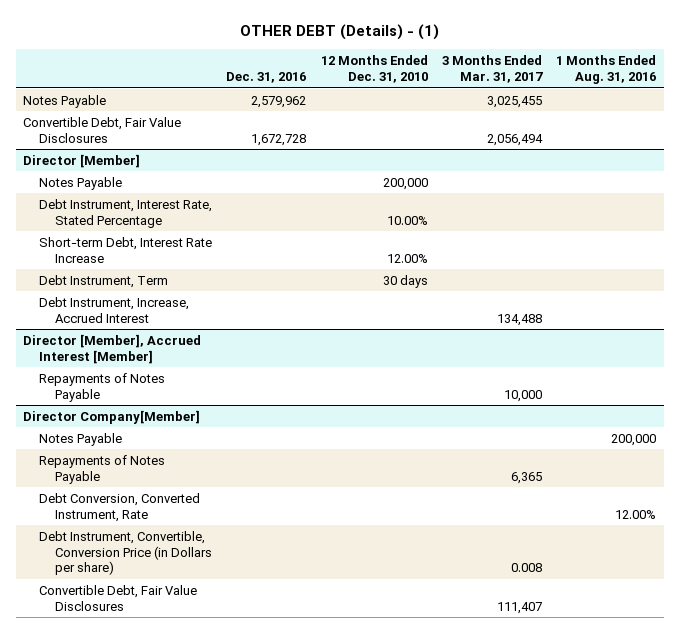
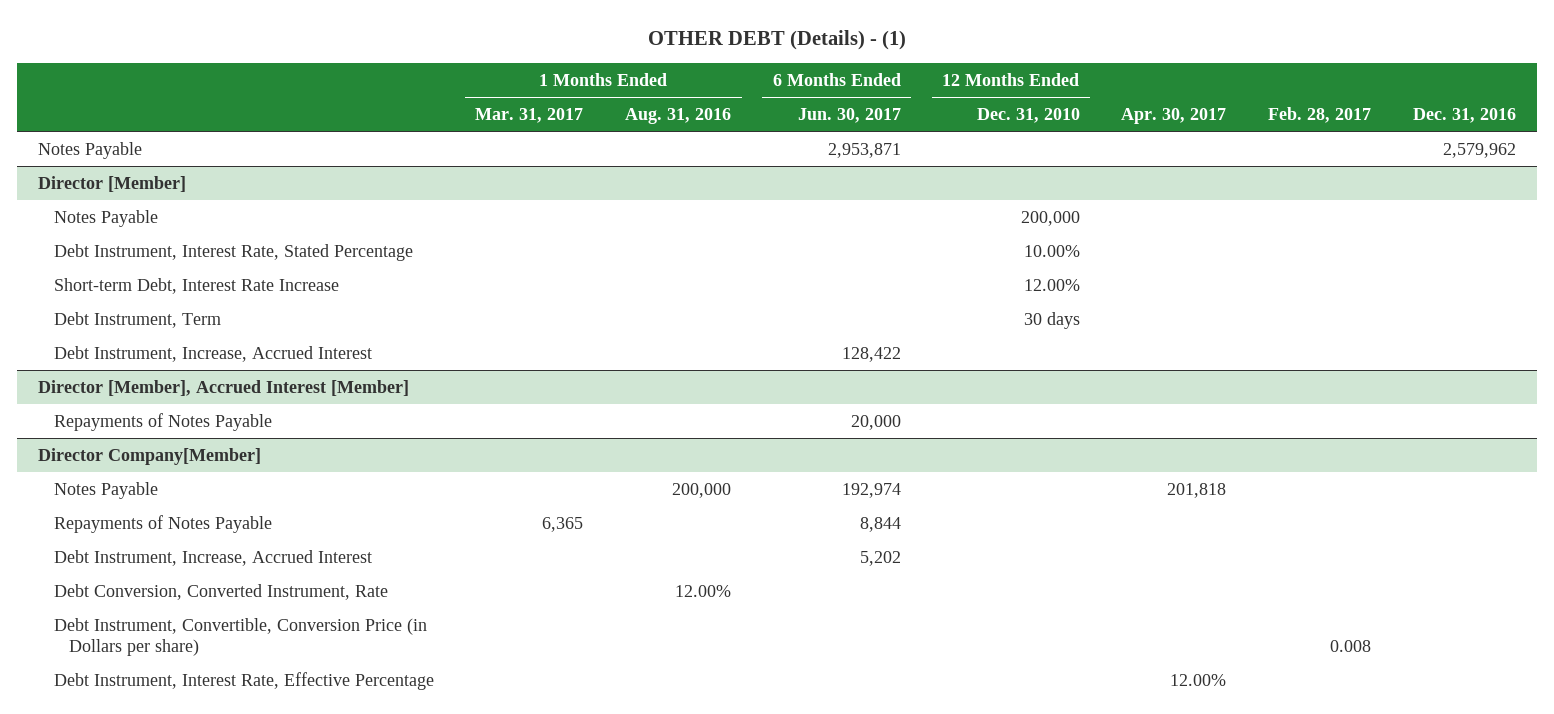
- | Dec. 31, 2016 | 12 Months Ended Dec. 31, 2010 | 3 Months Ended Mar. 31, 2017 | 1 Months Ended Aug. 31, 2016
+ | 1 Months Ended Mar. 31, 2017 | 1 Months Ended Aug. 31, 2016 | 6 Months Ended Jun. 30, 2017 | 12 Months Ended Dec. 31, 2010 | Apr. 30, 2017 | Feb. 28, 2017 | Dec. 31, 2016
- Convertible Debt, Fair Value Disclosures | 1,672,728 | | 2,056,494 |
@ Director Company[Member]
+ Debt Instrument, Increase, Accrued Interest | | | 5,202 | | | |
- Convertible Debt, Fair Value Disclosures | | | 111,407 |
+ Debt Instrument, Interest Rate, Effective Percentage | | | | | 12.00% | |

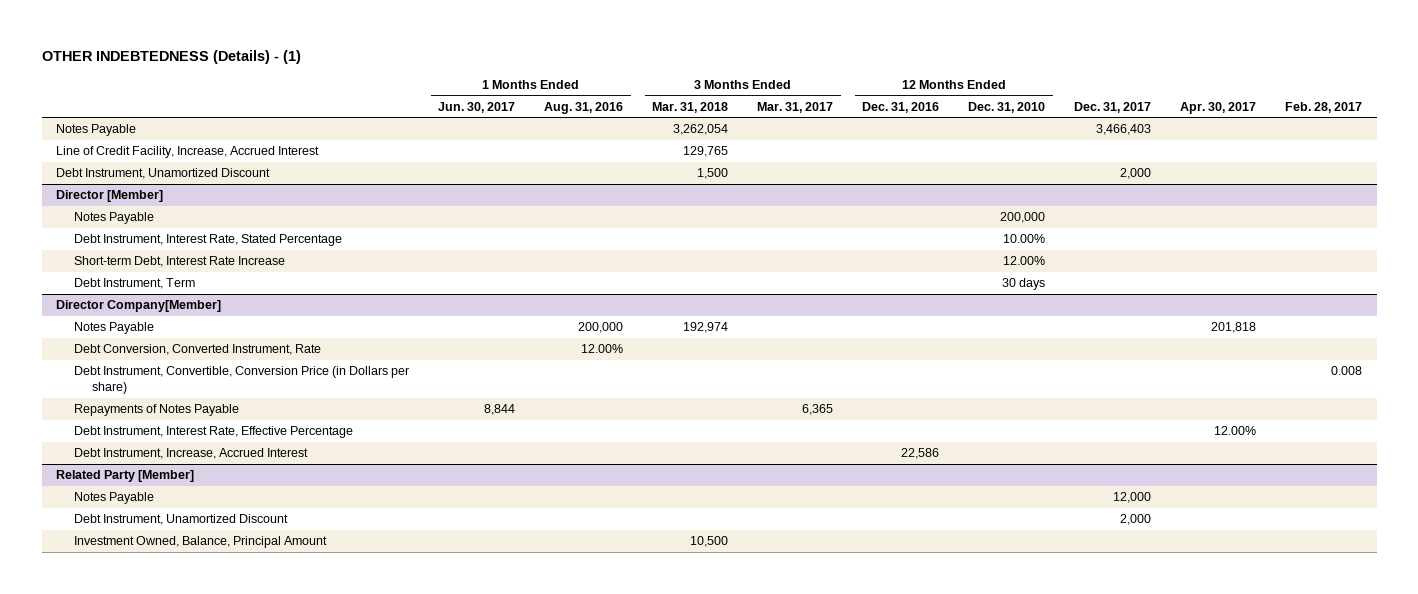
- OTHER DEBT (Details) - (1)
+ OTHER INDEBTEDNESS (Details) - (1)
- | 1 Months Ended Mar. 31, 2017 | 1 Months Ended Aug. 31, 2016 | 6 Months Ended Jun. 30, 2017 | 12 Months Ended Dec. 31, 2010 | Apr. 30, 2017 | Feb. 28, 2017 | Dec. 31, 2016
+ | 1 Months Ended Jun. 30, 2017 | 1 Months Ended Aug. 31, 2016 | 3 Months Ended Mar. 31, 2018 | 3 Months Ended Mar. 31, 2017 | 12 Months Ended Dec. 31, 2016 | 12 Months Ended Dec. 31, 2010 | Dec. 31, 2017 | Apr. 30, 2017 | Feb. 28, 2017
+ Line of Credit Facility, Increase, Accrued Interest | | | 129,765 | | | | | |
+ Debt Instrument, Unamortized Discount | | | 1,500 | | | | 2,000 | |
@ Director [Member]
- Debt Instrument, Increase, Accrued Interest | | | 128,422 | | | |
- Director [Member], Accrued Interest [Member]
- Repayments of Notes Payable | | | 20,000 | | | |
@ Director Company[Member]
moved down: Repayments of Notes Payable | 8,844 | | | 6,365 | | | | |
moved down: Debt Instrument, Increase, Accrued Interest | | | | | 22,586 | | | |
+ Related Party [Member]
+ Notes Payable | | | | | | | 12,000 | |
+ Debt Instrument, Unamortized Discount | | | | | | | 2,000 | |
+ Investment Owned, Balance, Principal Amount | | | 10,500 | | | | | |

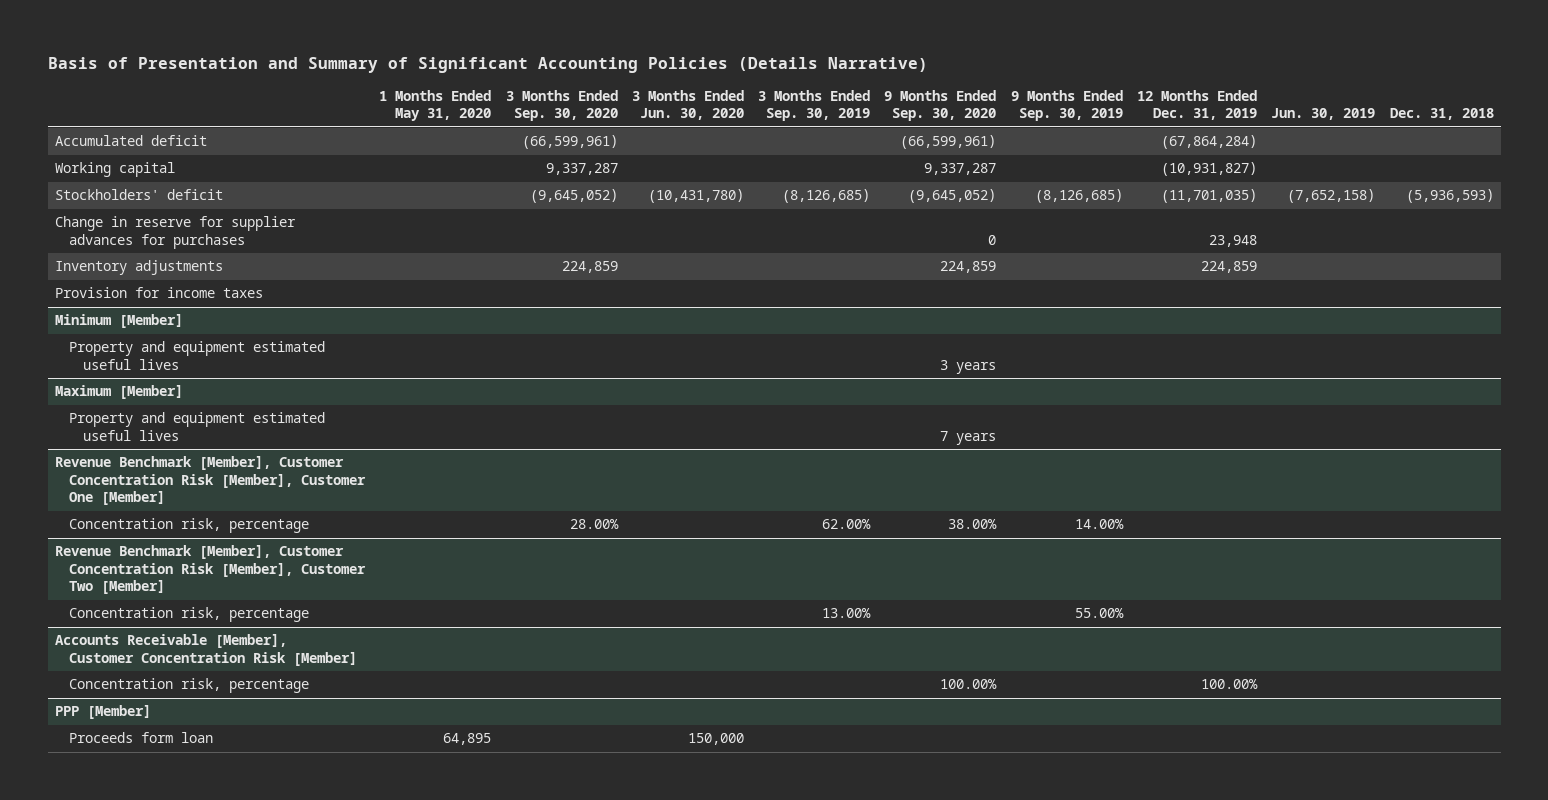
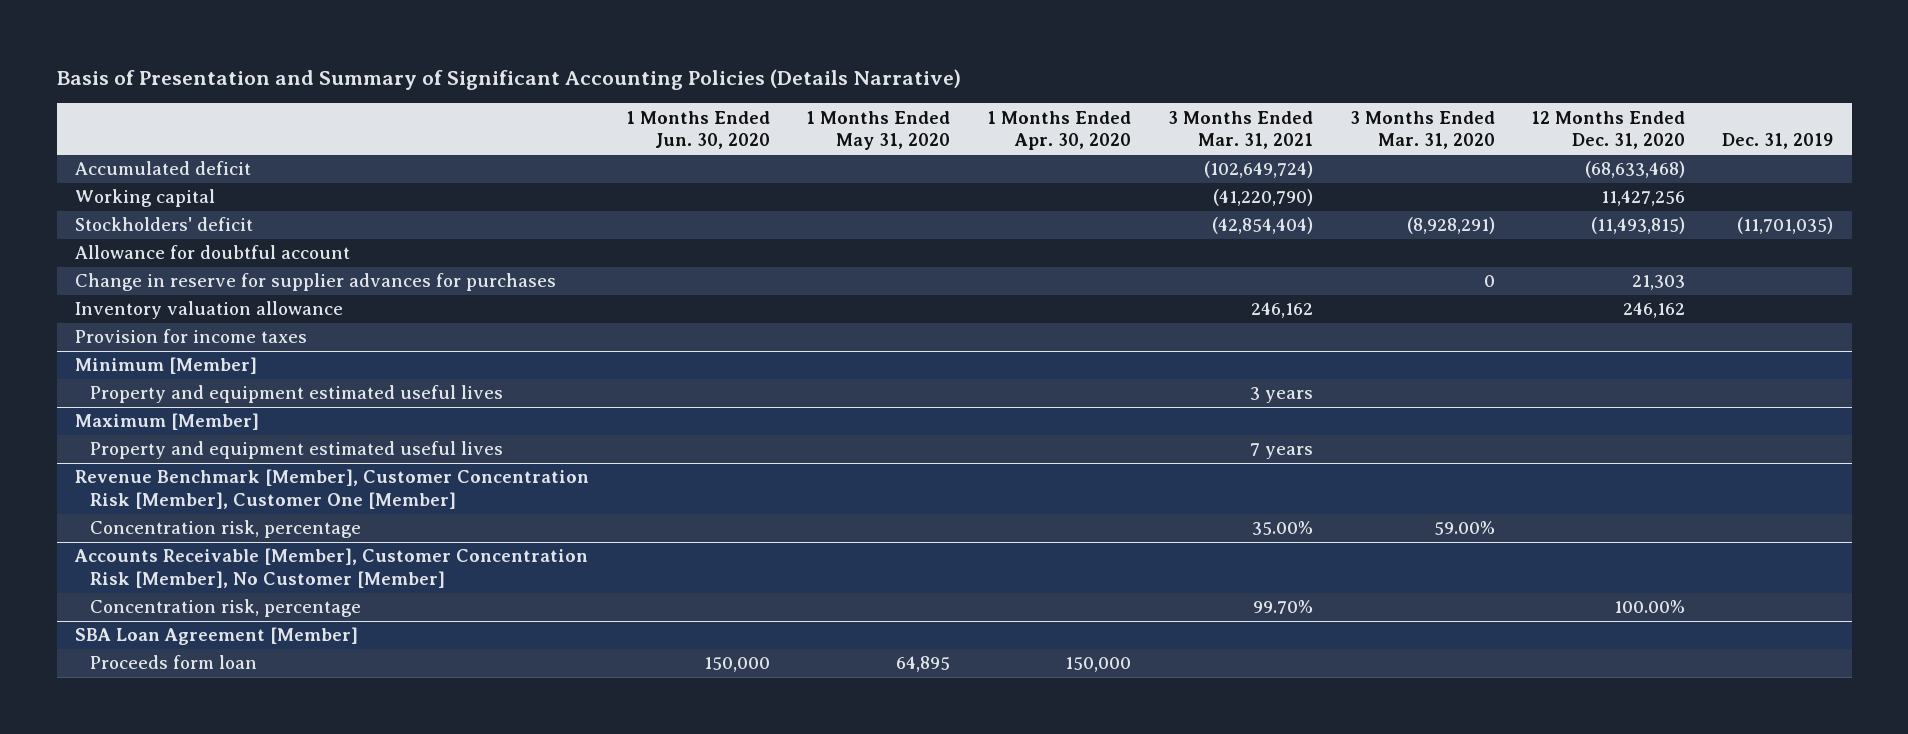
- | 1 Months Ended May 31, 2020 | 3 Months Ended Sep. 30, 2020 | 3 Months Ended Jun. 30, 2020 | 3 Months Ended Sep. 30, 2019 | 9 Months Ended Sep. 30, 2020 | 9 Months Ended Sep. 30, 2019 | 12 Months Ended Dec. 31, 2019 | Jun. 30, 2019 | Dec. 31, 2018
+ | 1 Months Ended Jun. 30, 2020 | 1 Months Ended May 31, 2020 | 1 Months Ended Apr. 30, 2020 | 3 Months Ended Mar. 31, 2021 | 3 Months Ended Mar. 31, 2020 | 12 Months Ended Dec. 31, 2020 | Dec. 31, 2019
+ Allowance for doubtful account
- Inventory adjustments | | 224,859 | | | 224,859 | | 224,859 | |
+ Inventory valuation allowance | | | | 246,162 | | 246,162 |
- Revenue Benchmark [Member], Customer Concentration Risk [Member], Customer Two [Member]
- Concentration risk, percentage | | | | 13.00% | | 55.00% | | |
- Accounts Receivable [Member], Customer Concentration Risk [Member]
+ Accounts Receivable [Member], Customer Concentration Risk [Member], No Customer [Member]
- PPP [Member]
+ SBA Loan Agreement [Member]

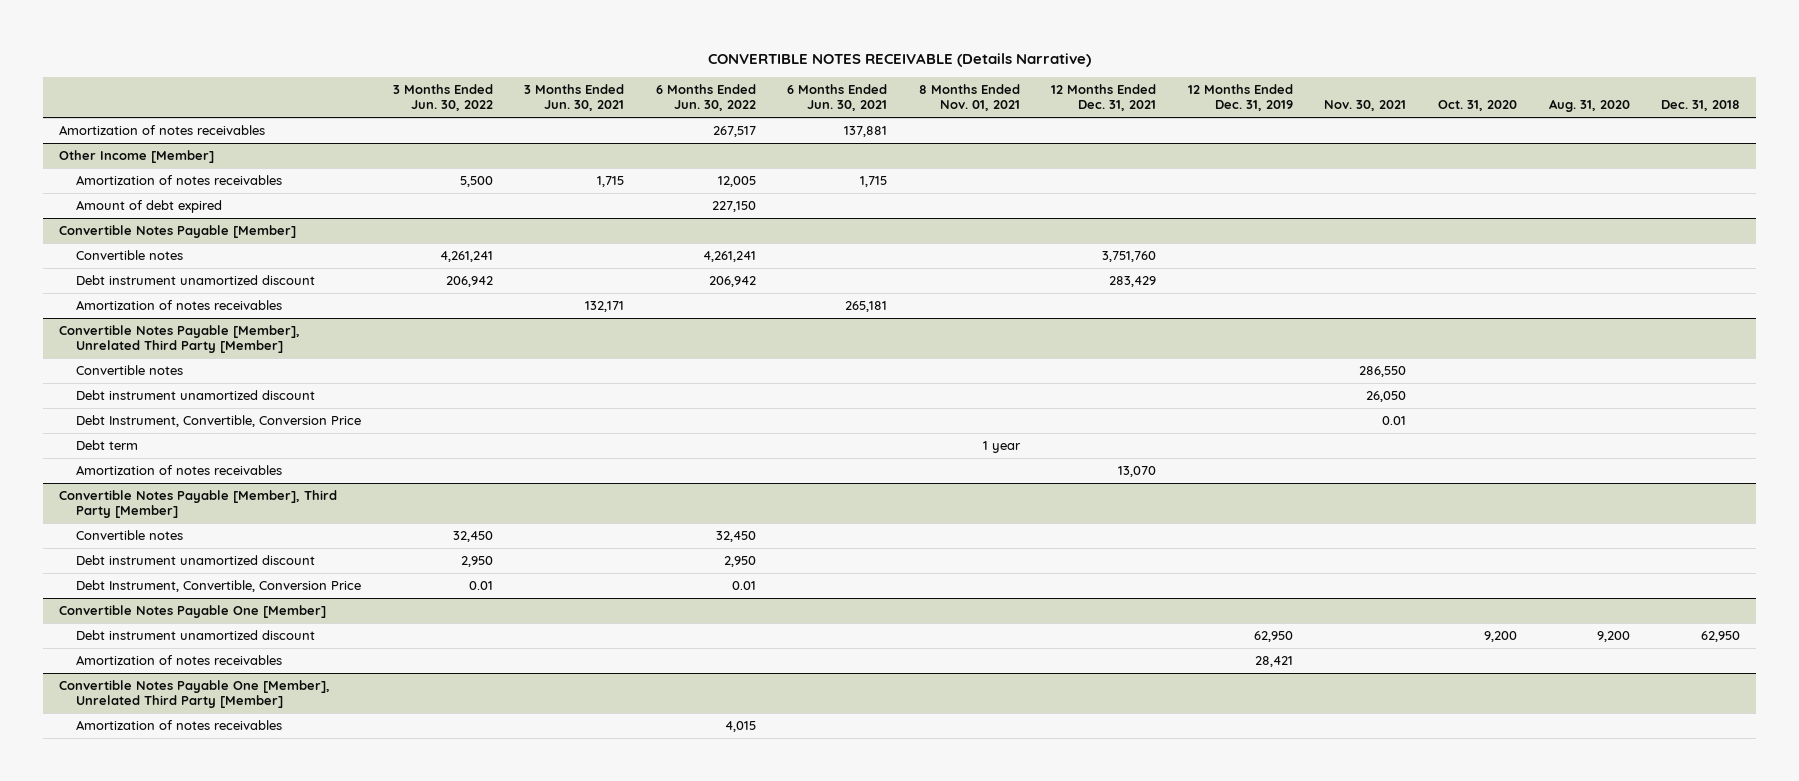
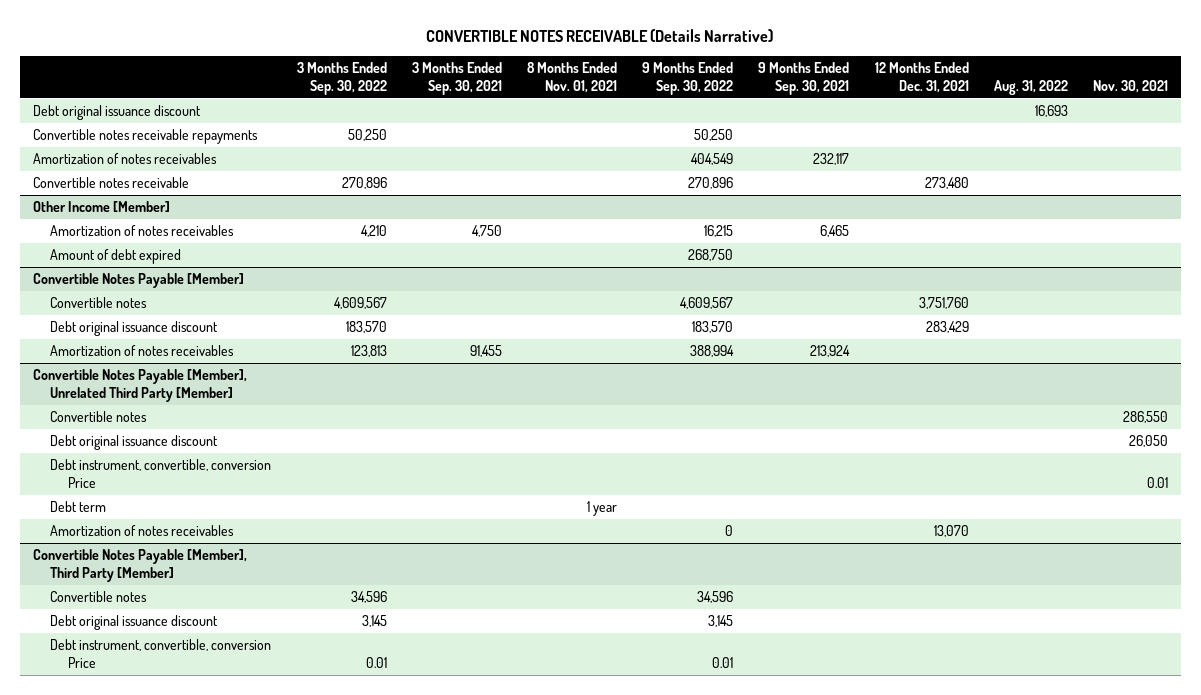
- | 3 Months Ended Jun. 30, 2022 | 3 Months Ended Jun. 30, 2021 | 6 Months Ended Jun. 30, 2022 | 6 Months Ended Jun. 30, 2021 | 8 Months Ended Nov. 01, 2021 | 12 Months Ended Dec. 31, 2021 | 12 Months Ended Dec. 31, 2019 | Nov. 30, 2021 | Oct. 31, 2020 | Aug. 31, 2020 | Dec. 31, 2018
+ | 3 Months Ended Sep. 30, 2022 | 3 Months Ended Sep. 30, 2021 | 8 Months Ended Nov. 01, 2021 | 9 Months Ended Sep. 30, 2022 | 9 Months Ended Sep. 30, 2021 | 12 Months Ended Dec. 31, 2021 | Aug. 31, 2022 | Nov. 30, 2021
+ Debt original issuance discount | | | | | | | 16,693 |
+ Convertible notes receivable repayments | 50,250 | | | 50,250 | | | |
+ Convertible notes receivable | 270,896 | | | 270,896 | | 273,480 | |
@ Convertible Notes Payable [Member]
- Debt instrument unamortized discount | 206,942 | | 206,942 | | | 283,429 | | | | |
+ Debt original issuance discount | 183,570 | | | 183,570 | | 283,429 | |
@ Convertible Notes Payable [Member], Unrelated Third Party [Member]
- Debt instrument unamortized discount | | | | | | | | 26,050 | | |
- Debt Instrument, Convertible, Conversion Price | | | | | | | | 0.01 | | |
+ Debt original issuance discount | | | | | | | | 26,050
+ Debt instrument, convertible, conversion Price | | | | | | | | 0.01
@ Convertible Notes Payable [Member], Third Party [Member]
- Debt instrument unamortized discount | 2,950 | | 2,950 | | | | | | | |
- Debt Instrument, Convertible, Conversion Price | 0.01 | | 0.01 | | | | | | | |
- Convertible Notes Payable One [Member]
- Debt instrument unamortized discount | | | | | | | 62,950 | | 9,200 | 9,200 | 62,950
- Amortization of notes receivables | | | | | | | 28,421 | | | |
- Convertible Notes Payable One [Member], Unrelated Third Party [Member]
- Amortization of notes receivables | | | 4,015 | | | | | | | |
@ Convertible Notes Payable [Member], Third Party [Member]
+ Debt original issuance discount | 3,145 | | | 3,145 | | | |
+ Debt instrument, convertible, conversion Price | 0.01 | | | 0.01 | | | |

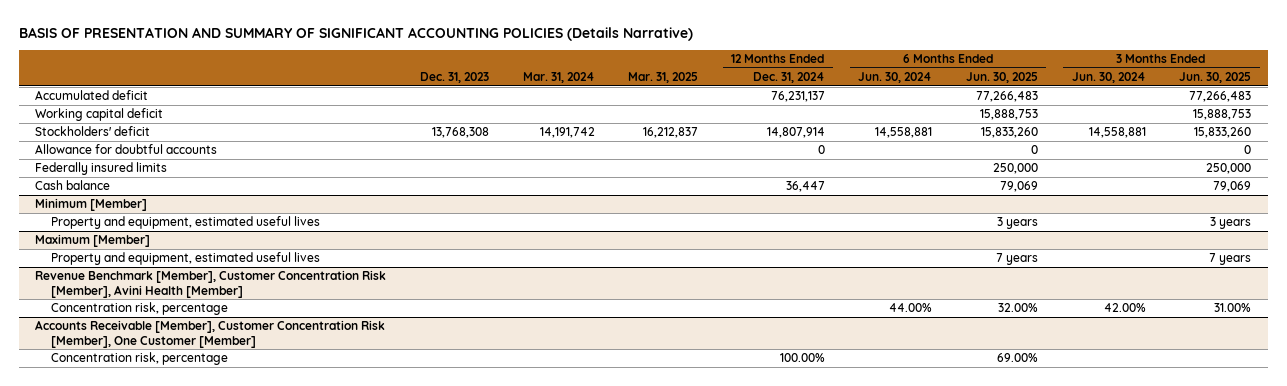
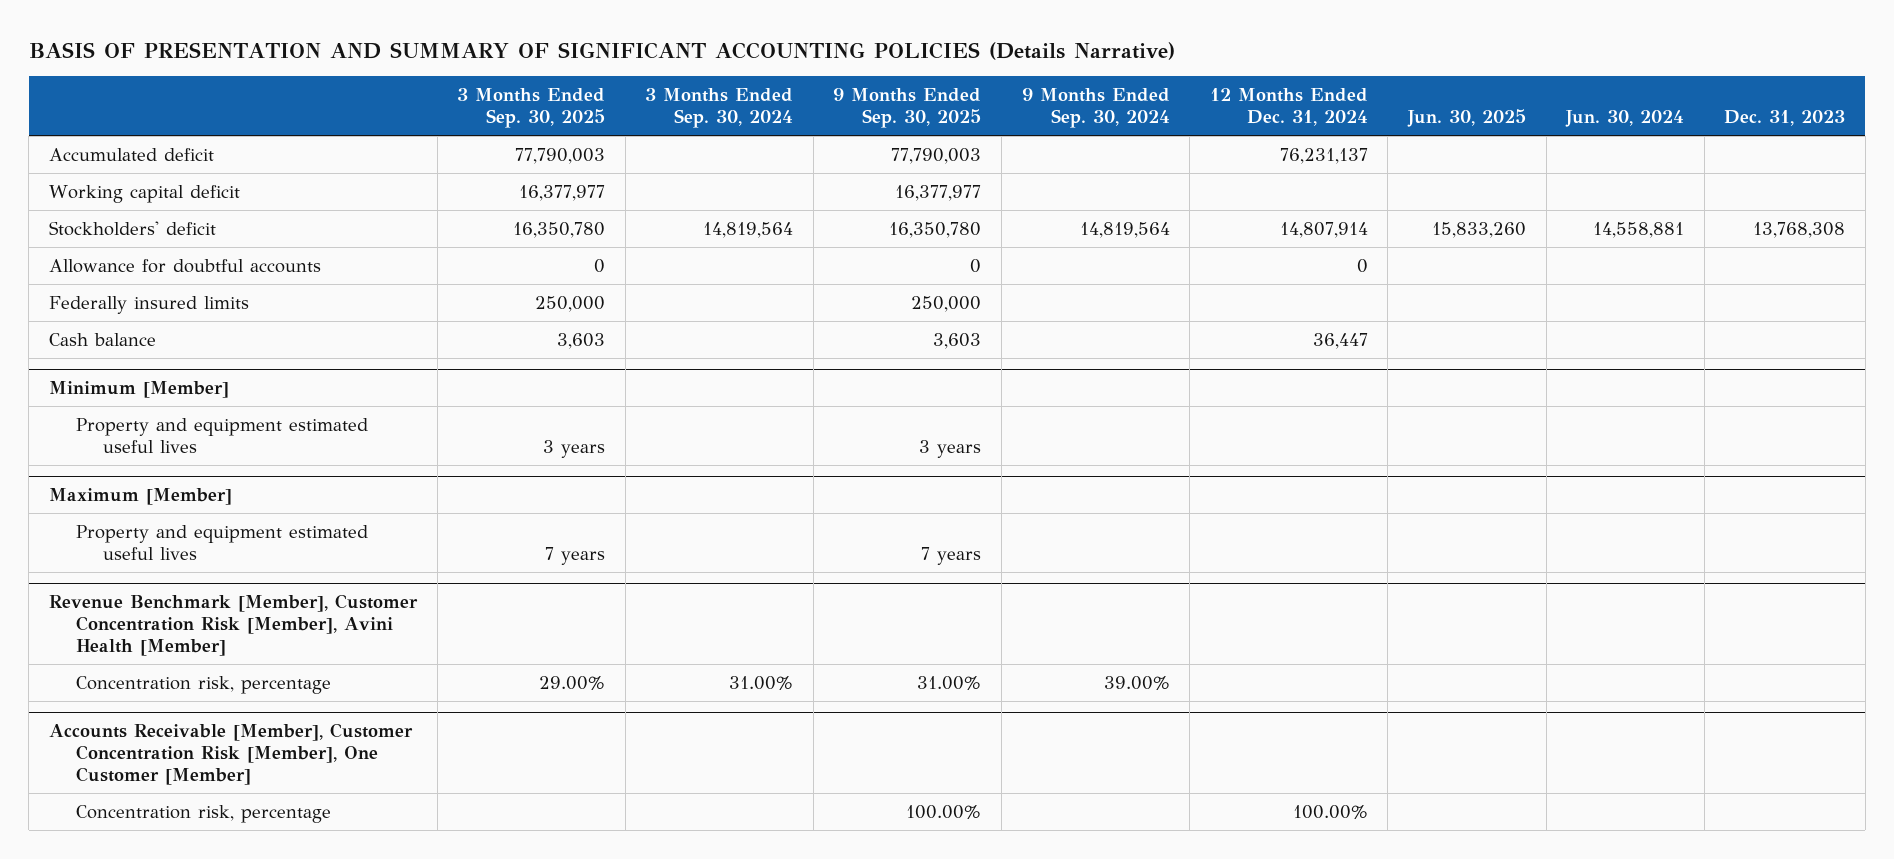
- | Dec. 31, 2023 | Mar. 31, 2024 | Mar. 31, 2025 | 12 Months Ended Dec. 31, 2024 | 6 Months Ended Jun. 30, 2024 | 6 Months Ended Jun. 30, 2025 | 3 Months Ended Jun. 30, 2024 | 3 Months Ended Jun. 30, 2025
+ | 3 Months Ended Sep. 30, 2025 | 3 Months Ended Sep. 30, 2024 | 9 Months Ended Sep. 30, 2025 | 9 Months Ended Sep. 30, 2024 | 12 Months Ended Dec. 31, 2024 | Jun. 30, 2025 | Jun. 30, 2024 | Dec. 31, 2023
@ Minimum [Member]
- Property and equipment, estimated useful lives | | | | | | 3 years | | 3 years
+ Property and equipment estimated useful lives | 3 years | | 3 years | | | | |
@ Maximum [Member]
- Property and equipment, estimated useful lives | | | | | | 7 years | | 7 years
+ Property and equipment estimated useful lives | 7 years | | 7 years | | | | |

